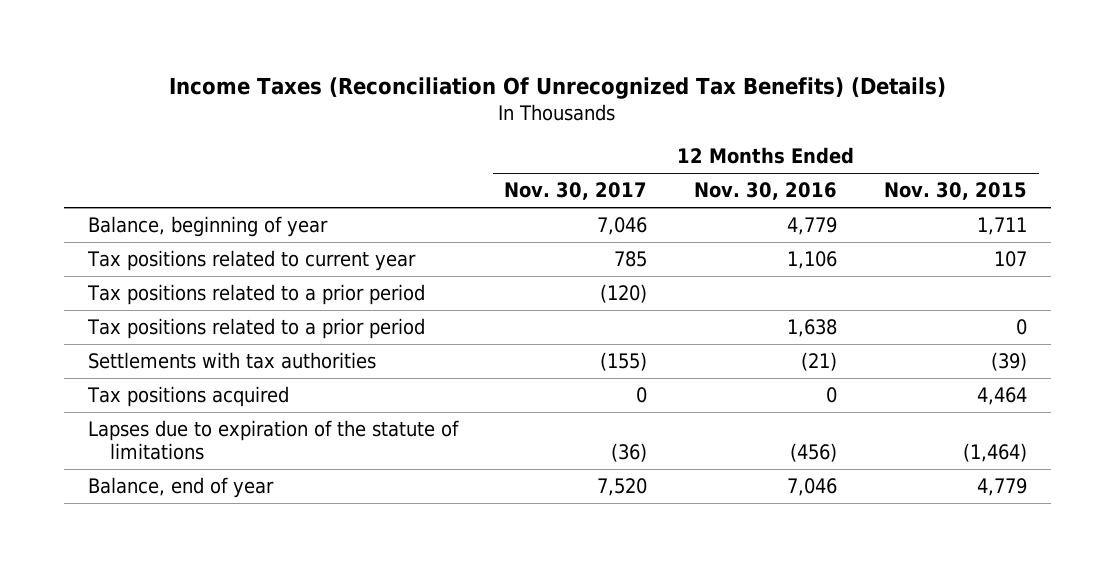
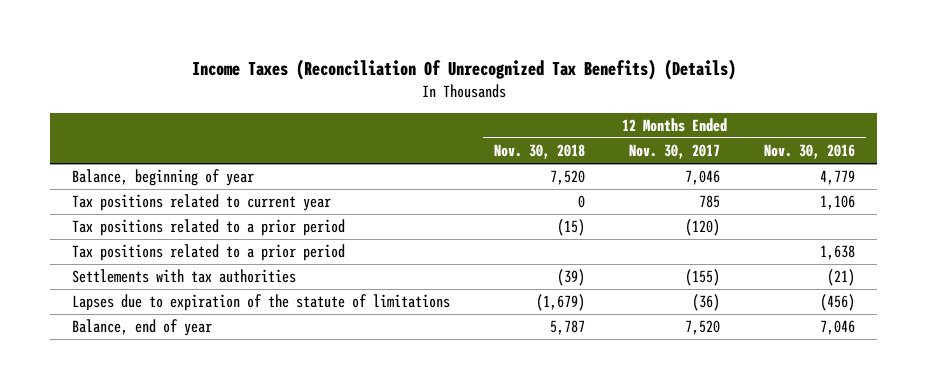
- | 12 Months Ended Nov. 30, 2017 | 12 Months Ended Nov. 30, 2016 | 12 Months Ended Nov. 30, 2015
+ | 12 Months Ended Nov. 30, 2018 | 12 Months Ended Nov. 30, 2017 | 12 Months Ended Nov. 30, 2016
- Tax positions acquired | 0 | 0 | 4,464

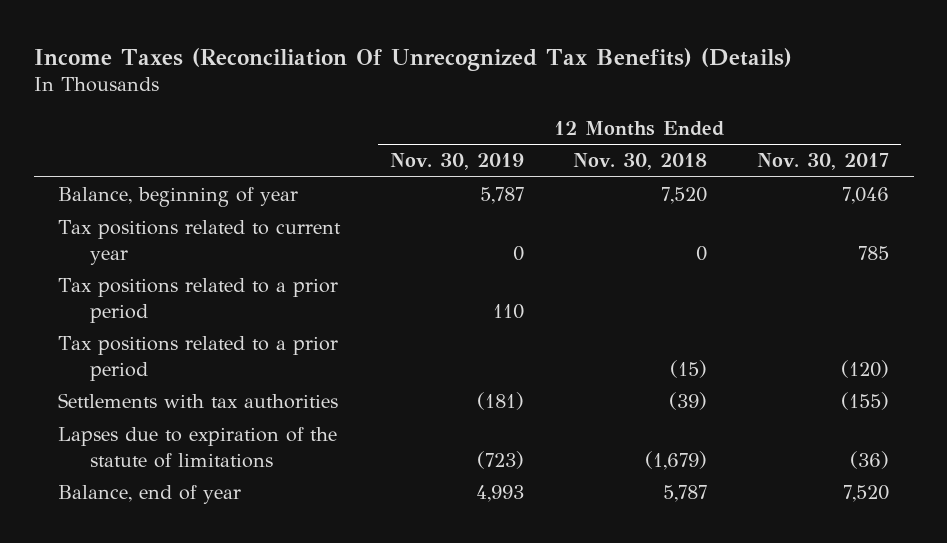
- | 12 Months Ended Nov. 30, 2018 | 12 Months Ended Nov. 30, 2017 | 12 Months Ended Nov. 30, 2016
+ | 12 Months Ended Nov. 30, 2019 | 12 Months Ended Nov. 30, 2018 | 12 Months Ended Nov. 30, 2017
moved down: Tax positions related to a prior period | | (15) | (120)

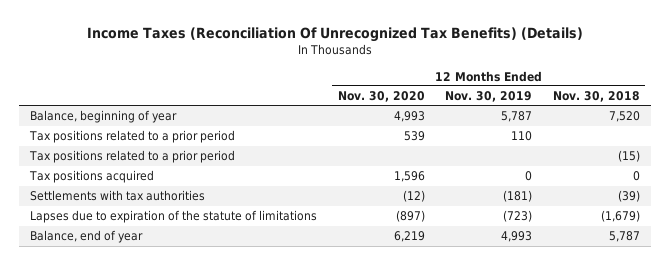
- | 12 Months Ended Nov. 30, 2019 | 12 Months Ended Nov. 30, 2018 | 12 Months Ended Nov. 30, 2017
+ | 12 Months Ended Nov. 30, 2020 | 12 Months Ended Nov. 30, 2019 | 12 Months Ended Nov. 30, 2018
- Tax positions related to current year | 0 | 0 | 785
+ Tax positions acquired | 1,596 | 0 | 0

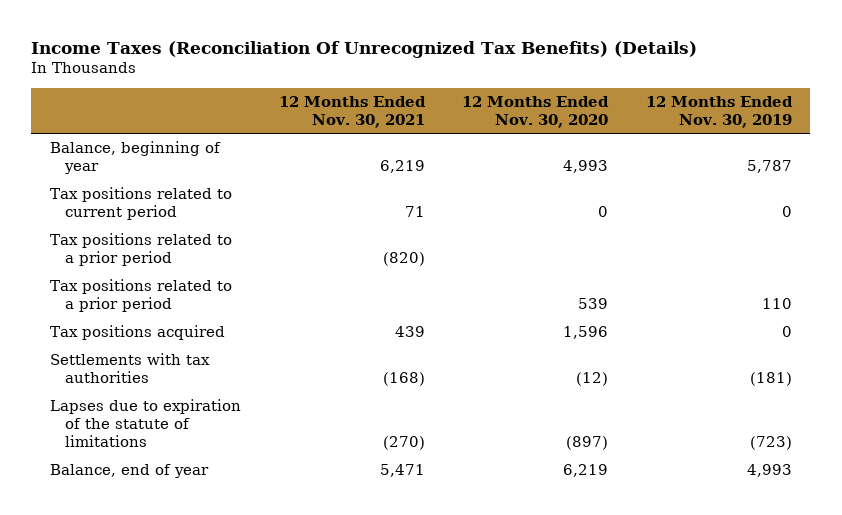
- | 12 Months Ended Nov. 30, 2020 | 12 Months Ended Nov. 30, 2019 | 12 Months Ended Nov. 30, 2018
+ | 12 Months Ended Nov. 30, 2021 | 12 Months Ended Nov. 30, 2020 | 12 Months Ended Nov. 30, 2019
+ Tax positions related to current period | 71 | 0 | 0
moved down: Tax positions related to a prior period | | 539 | 110

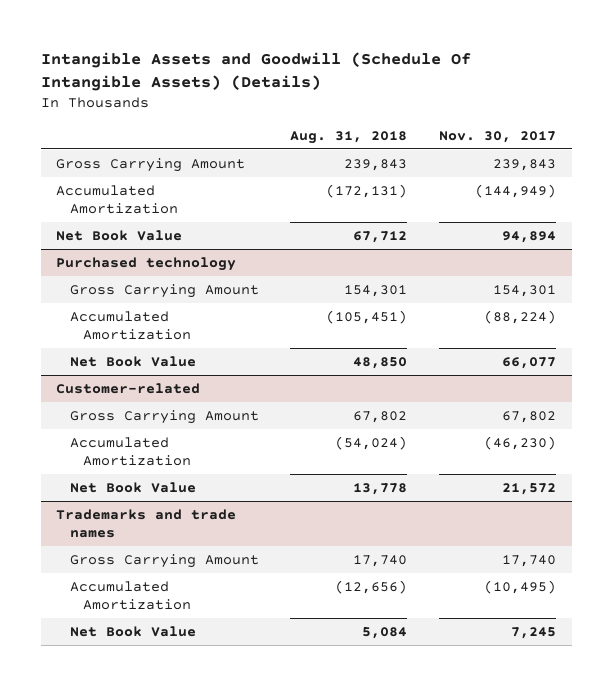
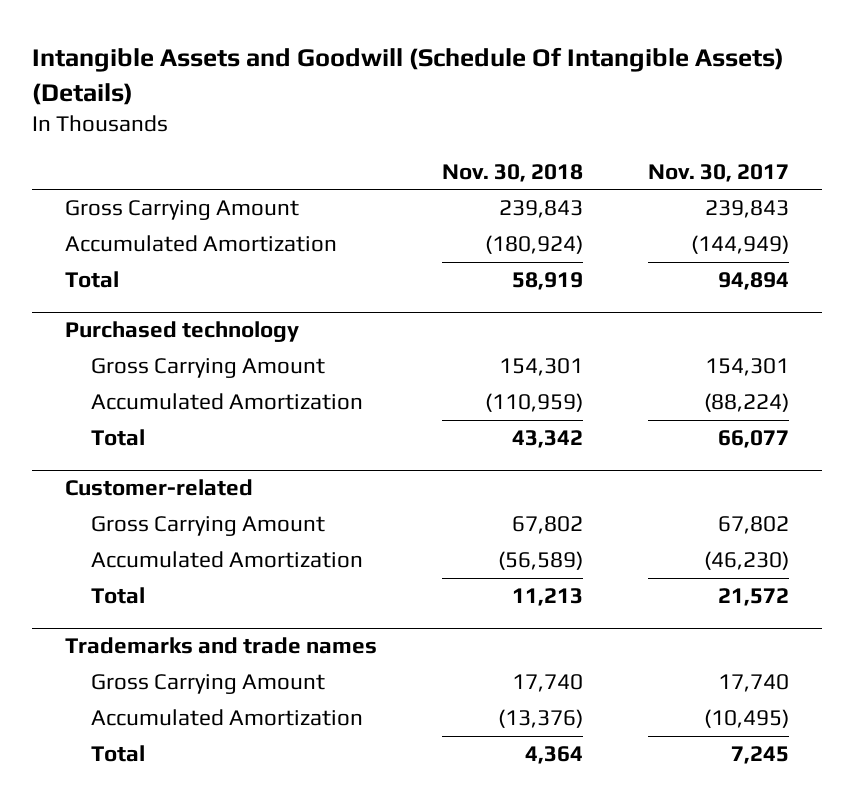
- | Aug. 31, 2018 | Nov. 30, 2017
+ | Nov. 30, 2018 | Nov. 30, 2017
- Net Book Value | 67,712 | 94,894
+ Total | 58,919 | 94,894
@ Purchased technology
- Net Book Value | 48,850 | 66,077
+ Total | 43,342 | 66,077
@ Customer-related
- Net Book Value | 13,778 | 21,572
+ Total | 11,213 | 21,572
@ Trademarks and trade names
- Net Book Value | 5,084 | 7,245
+ Total | 4,364 | 7,245

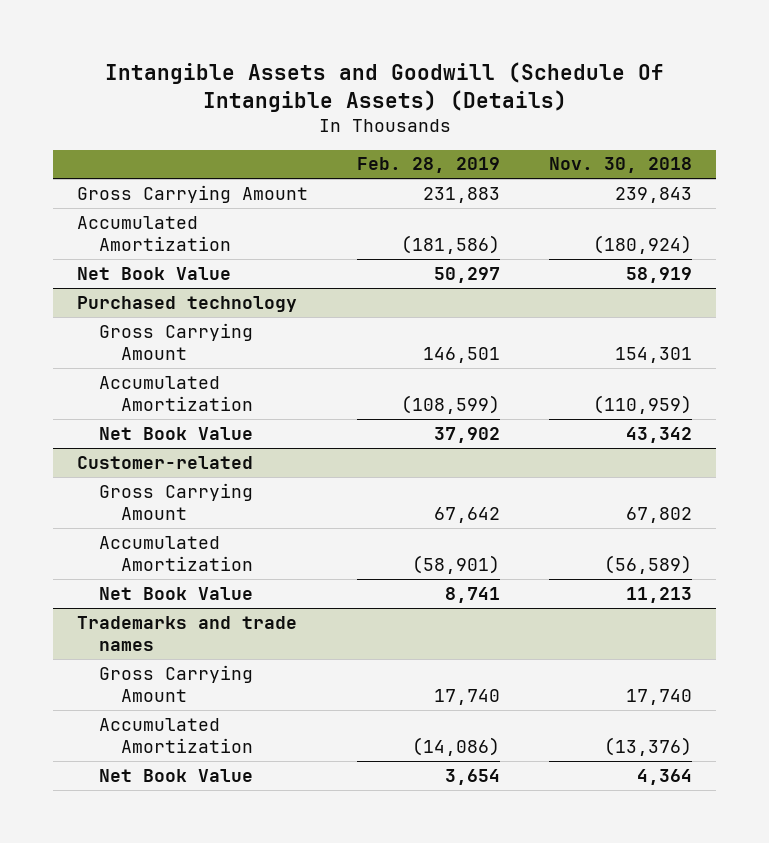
- | Nov. 30, 2018 | Nov. 30, 2017
+ | Feb. 28, 2019 | Nov. 30, 2018
- Total | 58,919 | 94,894
+ Net Book Value | 50,297 | 58,919
@ Purchased technology
- Total | 43,342 | 66,077
+ Net Book Value | 37,902 | 43,342
@ Customer-related
- Total | 11,213 | 21,572
+ Net Book Value | 8,741 | 11,213
@ Trademarks and trade names
- Total | 4,364 | 7,245
+ Net Book Value | 3,654 | 4,364

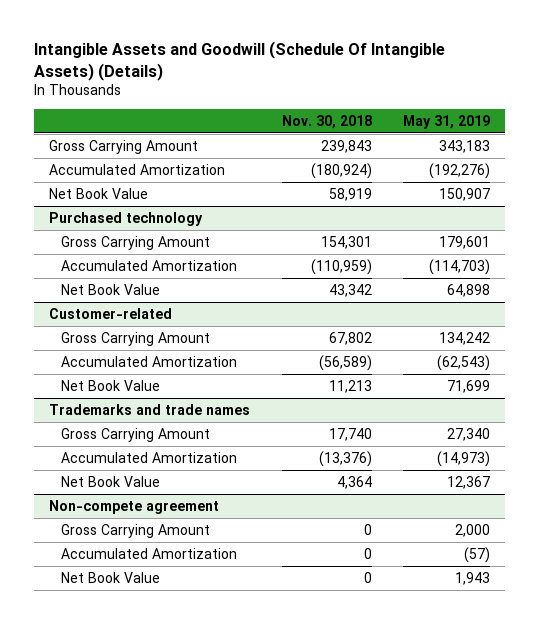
- | Feb. 28, 2019 | Nov. 30, 2018
+ | Nov. 30, 2018 | May 31, 2019
+ Non-compete agreement
+ Gross Carrying Amount | 0 | 2,000
+ Accumulated Amortization | 0 | (57)
+ Net Book Value | 0 | 1,943

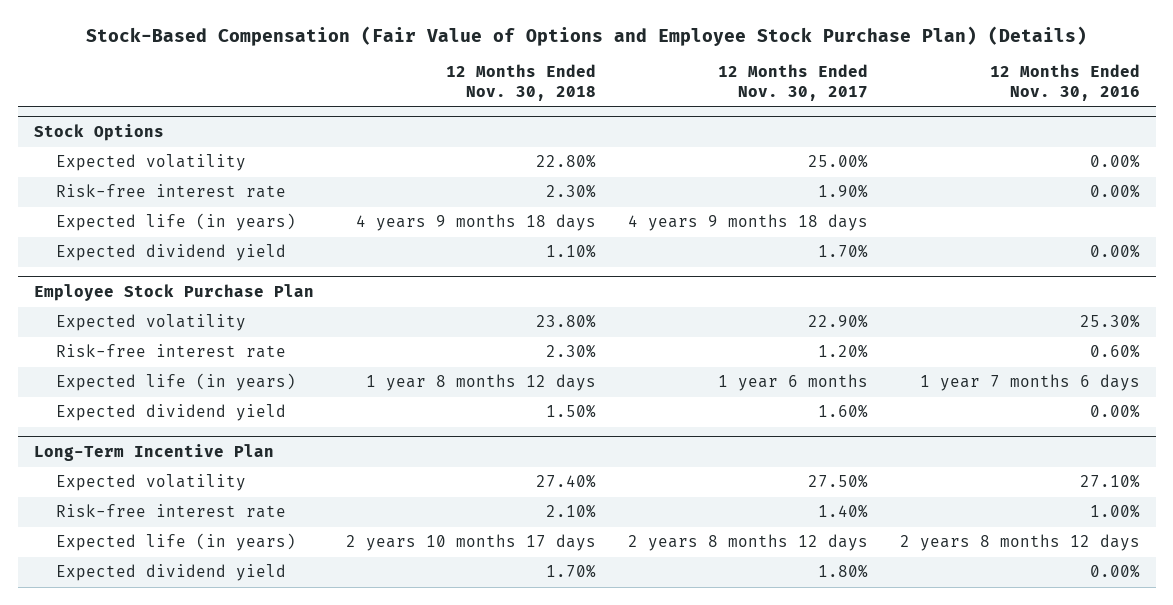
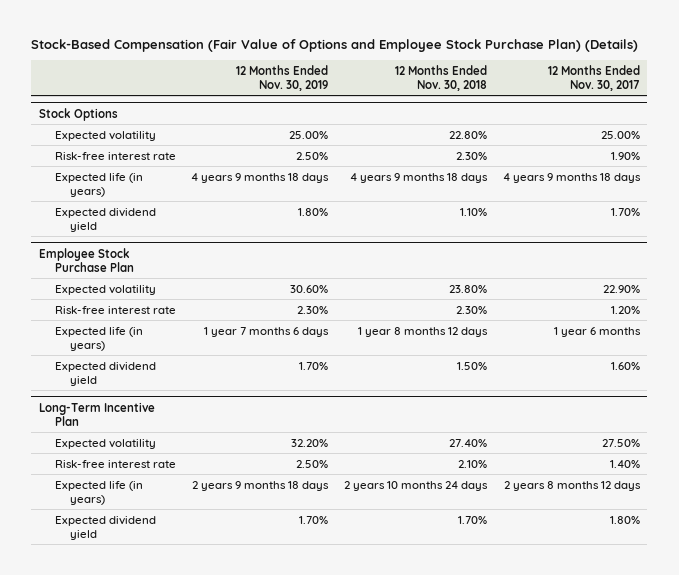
- | 12 Months Ended Nov. 30, 2018 | 12 Months Ended Nov. 30, 2017 | 12 Months Ended Nov. 30, 2016
+ | 12 Months Ended Nov. 30, 2019 | 12 Months Ended Nov. 30, 2018 | 12 Months Ended Nov. 30, 2017
@ Long-Term Incentive Plan
- Expected life (in years) | 2 years 10 months 17 days | 2 years 8 months 12 days | 2 years 8 months 12 days
+ Expected life (in years) | 2 years 9 months 18 days | 2 years 10 months 24 days | 2 years 8 months 12 days

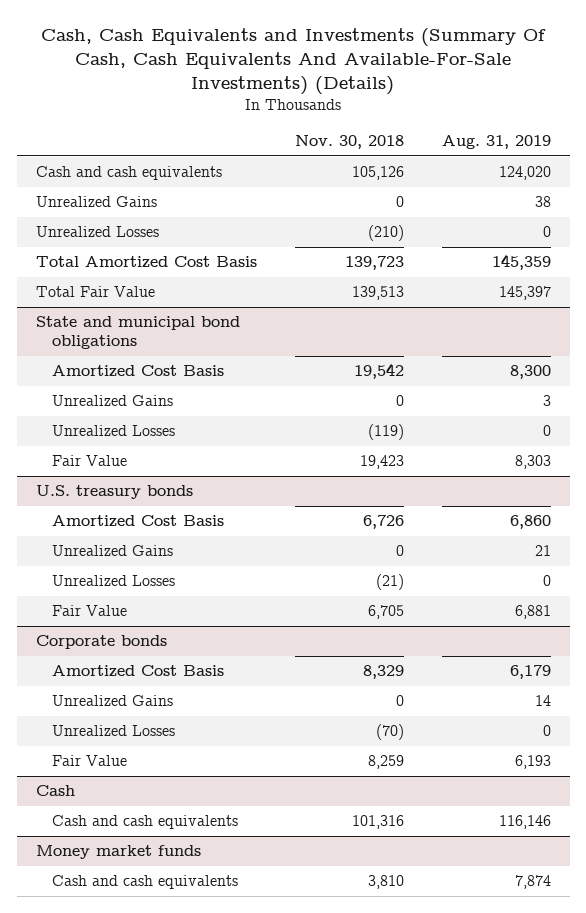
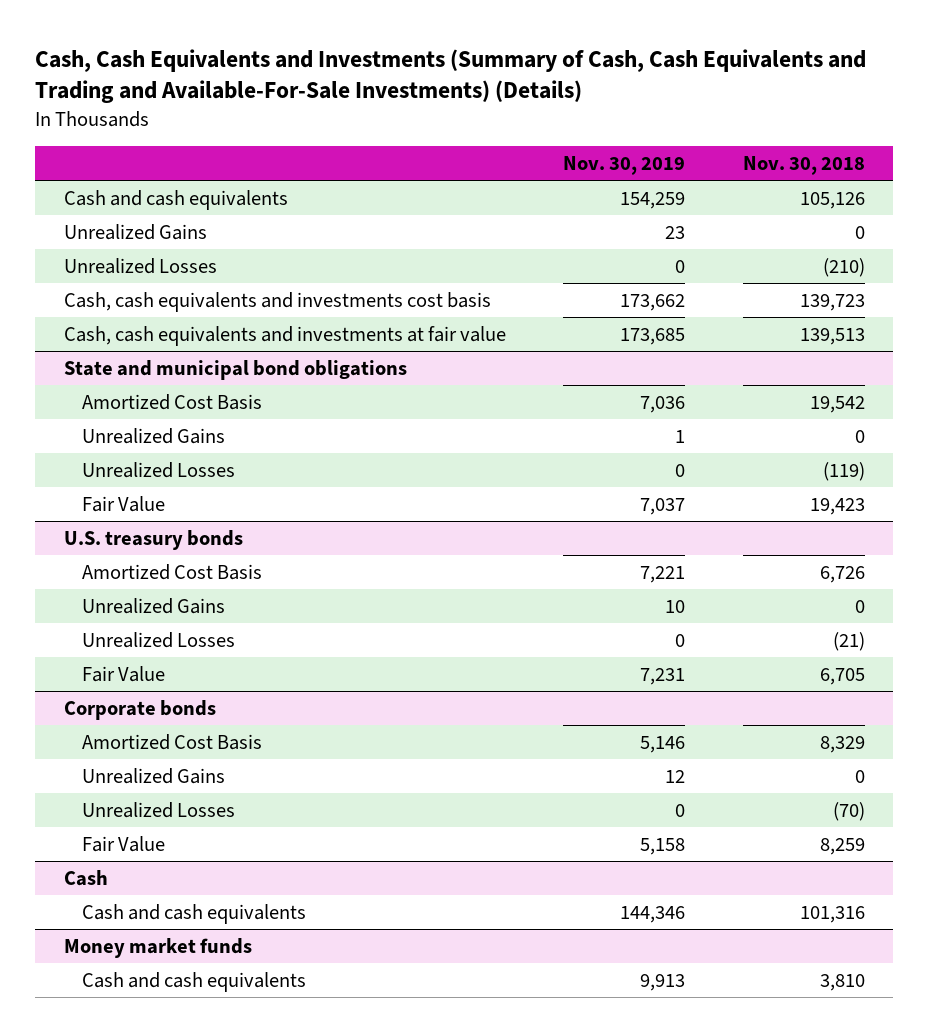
- Cash, Cash Equivalents and Investments (Summary Of Cash, Cash Equivalents And Available-For-Sale Investments) (Details)
+ Cash, Cash Equivalents and Investments (Summary of Cash, Cash Equivalents and Trading and Available-For-Sale Investments) (Details)
- | Nov. 30, 2018 | Aug. 31, 2019
+ | Nov. 30, 2019 | Nov. 30, 2018
- Total Amortized Cost Basis | 139,723 | 145,359
- Total Fair Value | 139,513 | 145,397
+ Cash, cash equivalents and investments cost basis | 173,662 | 139,723
+ Cash, cash equivalents and investments at fair value | 173,685 | 139,513

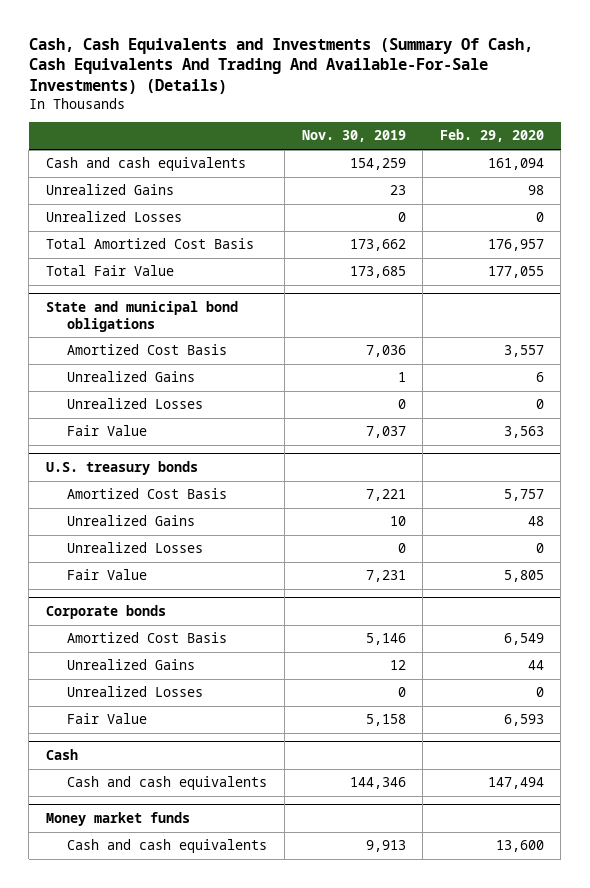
- Cash, Cash Equivalents and Investments (Summary of Cash, Cash Equivalents and Trading and Available-For-Sale Investments) (Details)
+ Cash, Cash Equivalents and Investments (Summary Of Cash, Cash Equivalents And Trading And Available-For-Sale Investments) (Details)
- | Nov. 30, 2019 | Nov. 30, 2018
+ | Nov. 30, 2019 | Feb. 29, 2020
- Cash, cash equivalents and investments cost basis | 173,662 | 139,723
- Cash, cash equivalents and investments at fair value | 173,685 | 139,513
+ Total Amortized Cost Basis | 173,662 | 176,957
+ Total Fair Value | 173,685 | 177,055

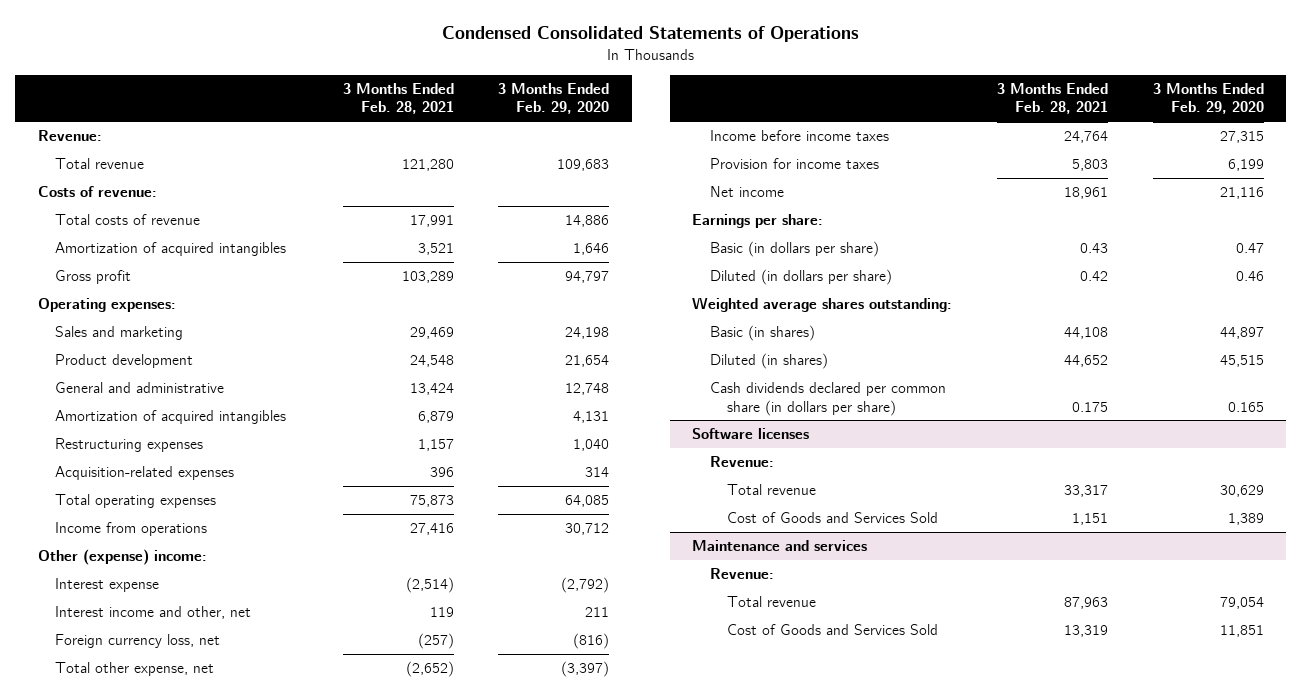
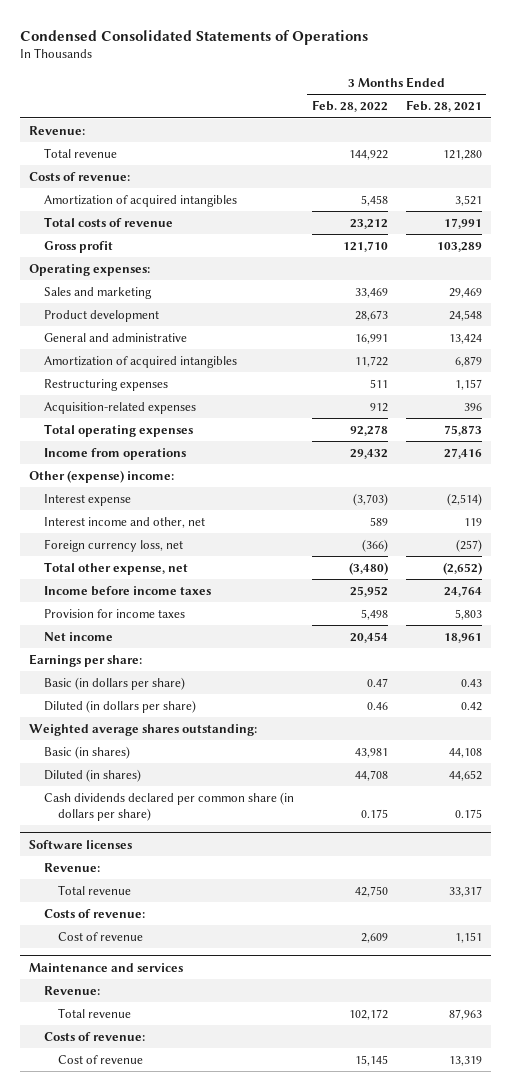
- | 3 Months Ended Feb. 28, 2021 | 3 Months Ended Feb. 29, 2020
+ | 3 Months Ended Feb. 28, 2022 | 3 Months Ended Feb. 28, 2021
moved down: Total costs of revenue | 23,212 | 17,991
@ Software licenses
- Cost of Goods and Services Sold | 1,151 | 1,389
+ Costs of revenue:
+ Cost of revenue | 2,609 | 1,151
@ Maintenance and services
- Cost of Goods and Services Sold | 13,319 | 11,851
+ Costs of revenue:
+ Cost of revenue | 15,145 | 13,319

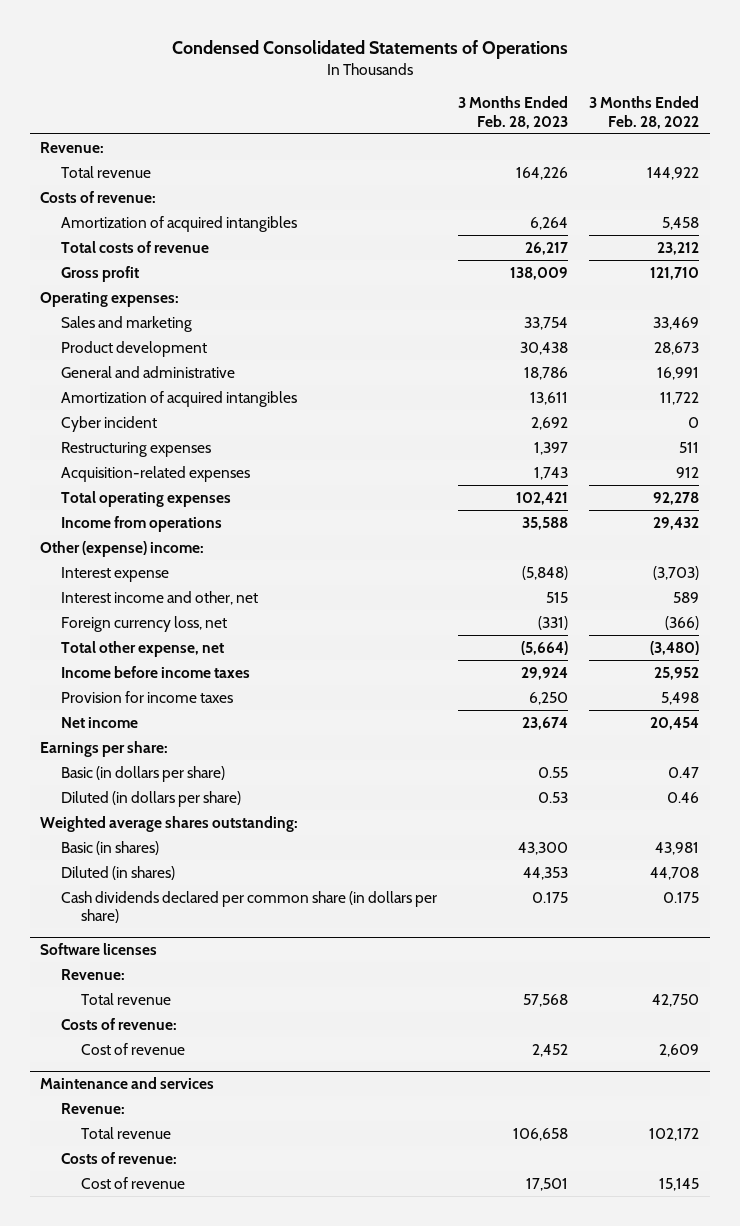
- | 3 Months Ended Feb. 28, 2022 | 3 Months Ended Feb. 28, 2021
+ | 3 Months Ended Feb. 28, 2023 | 3 Months Ended Feb. 28, 2022
+ Cyber incident | 2,692 | 0

